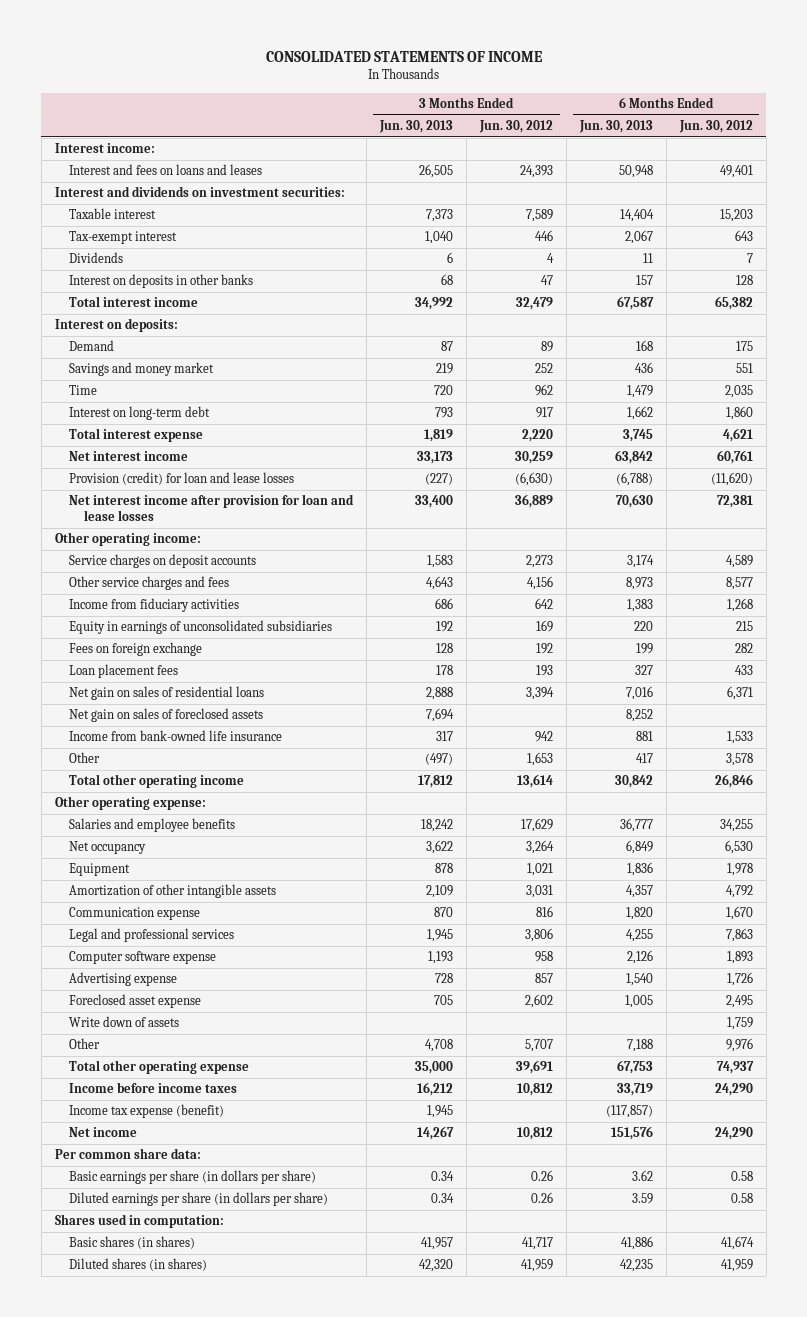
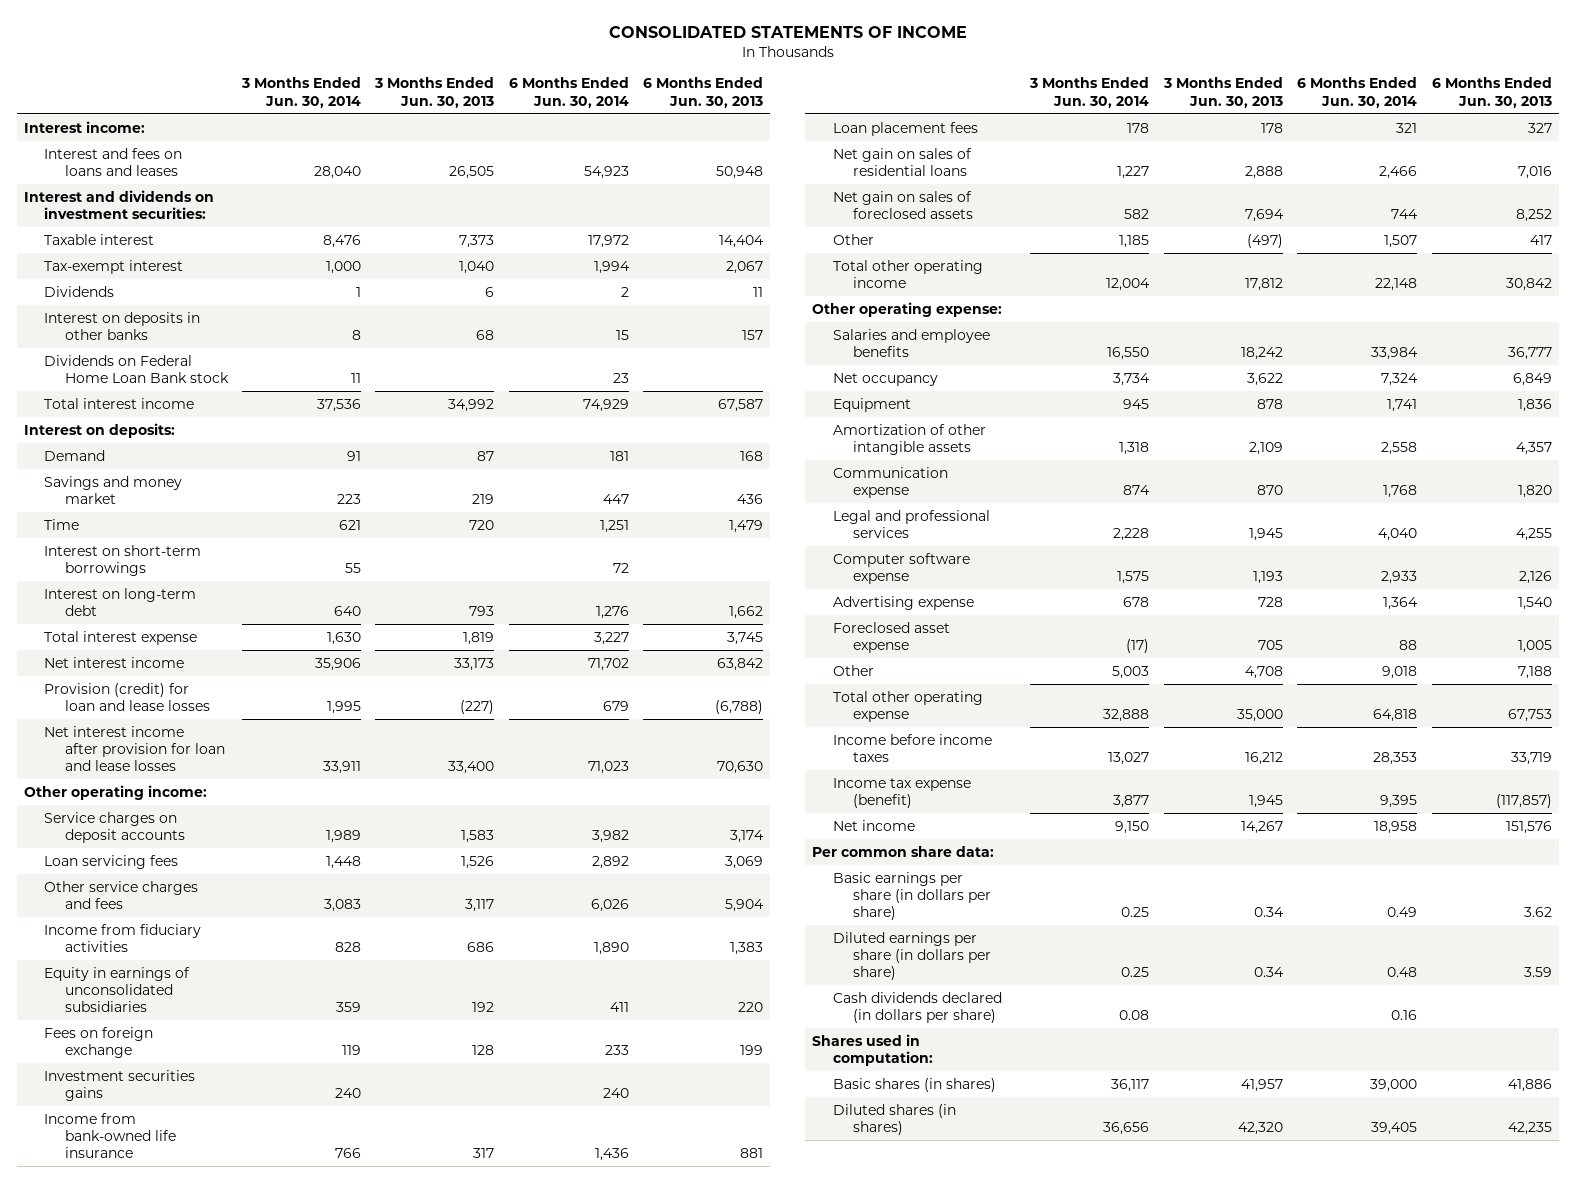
- | 3 Months Ended Jun. 30, 2013 | 3 Months Ended Jun. 30, 2012 | 6 Months Ended Jun. 30, 2013 | 6 Months Ended Jun. 30, 2012
+ | 3 Months Ended Jun. 30, 2014 | 3 Months Ended Jun. 30, 2013 | 6 Months Ended Jun. 30, 2014 | 6 Months Ended Jun. 30, 2013
+ Dividends on Federal Home Loan Bank stock | 11 | | 23 |
+ Interest on short-term borrowings | 55 | | 72 |
- Other service charges and fees | 4,643 | 4,156 | 8,973 | 8,577
+ Loan servicing fees | 1,448 | 1,526 | 2,892 | 3,069
+ Other service charges and fees | 3,083 | 3,117 | 6,026 | 5,904
+ Investment securities gains | 240 | | 240 |
moved up: Income from bank-owned life insurance | 766 | 317 | 1,436 | 881
- Write down of assets | | | | 1,759
+ Cash dividends declared (in dollars per share) | 0.08 | | 0.16 |

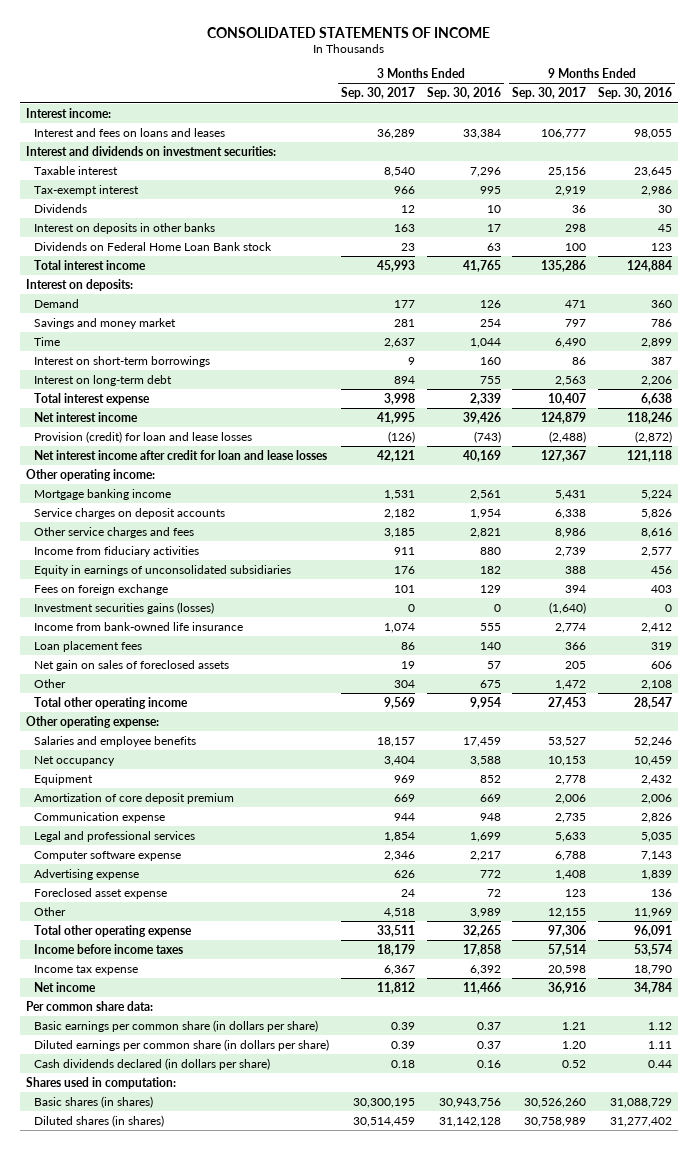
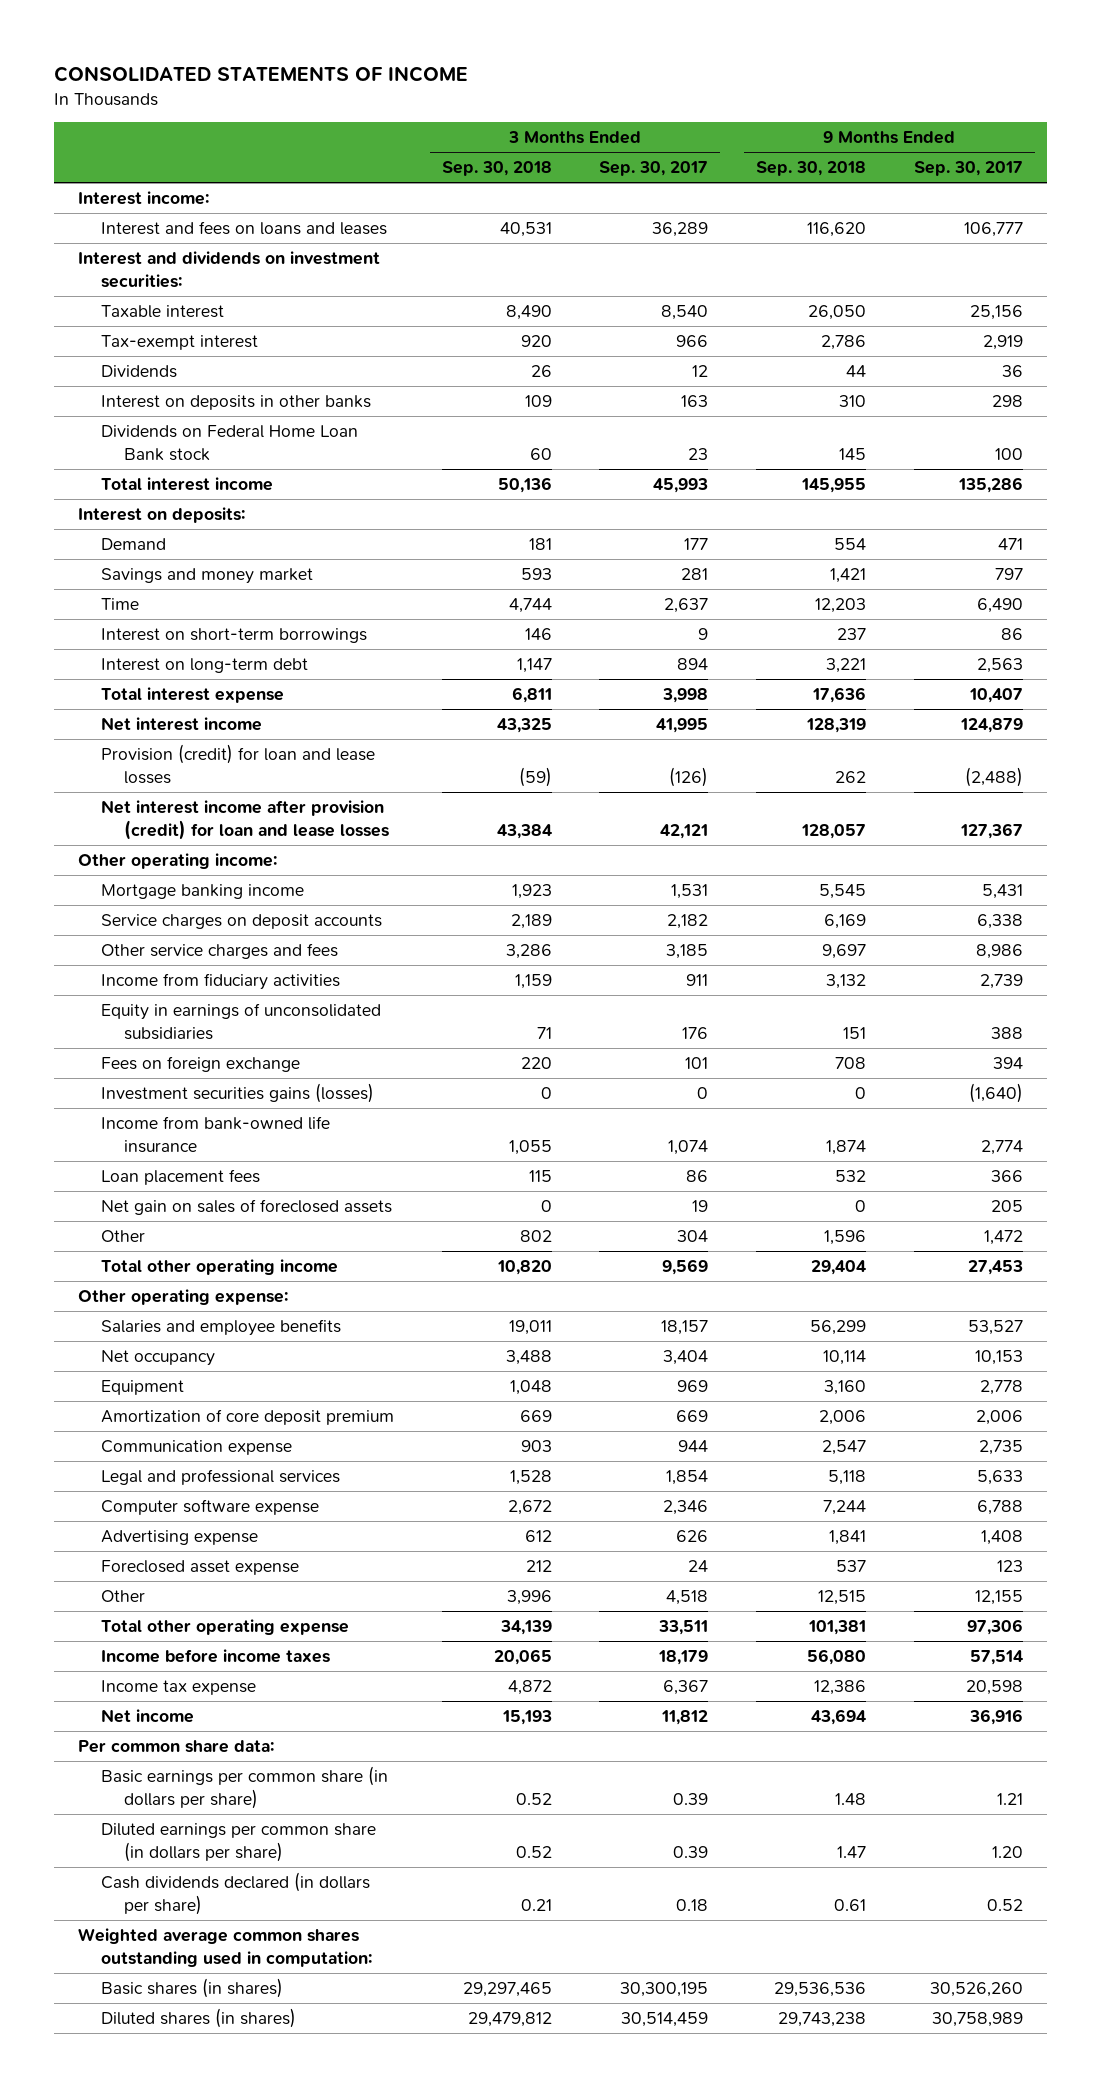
- | 3 Months Ended Sep. 30, 2017 | 3 Months Ended Sep. 30, 2016 | 9 Months Ended Sep. 30, 2017 | 9 Months Ended Sep. 30, 2016
+ | 3 Months Ended Sep. 30, 2018 | 3 Months Ended Sep. 30, 2017 | 9 Months Ended Sep. 30, 2018 | 9 Months Ended Sep. 30, 2017
- Net interest income after credit for loan and lease losses | 42,121 | 40,169 | 127,367 | 121,118
+ Net interest income after provision (credit) for loan and lease losses | 43,384 | 42,121 | 128,057 | 127,367
- Shares used in computation:
+ Weighted average common shares outstanding used in computation:

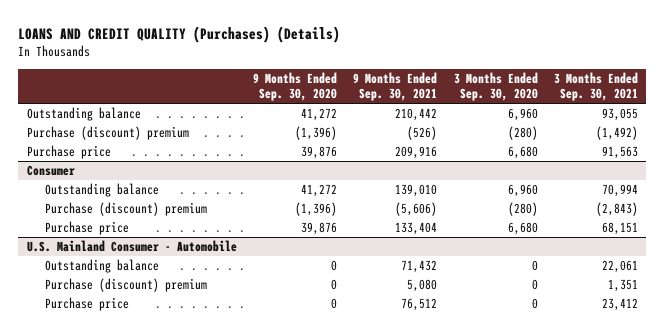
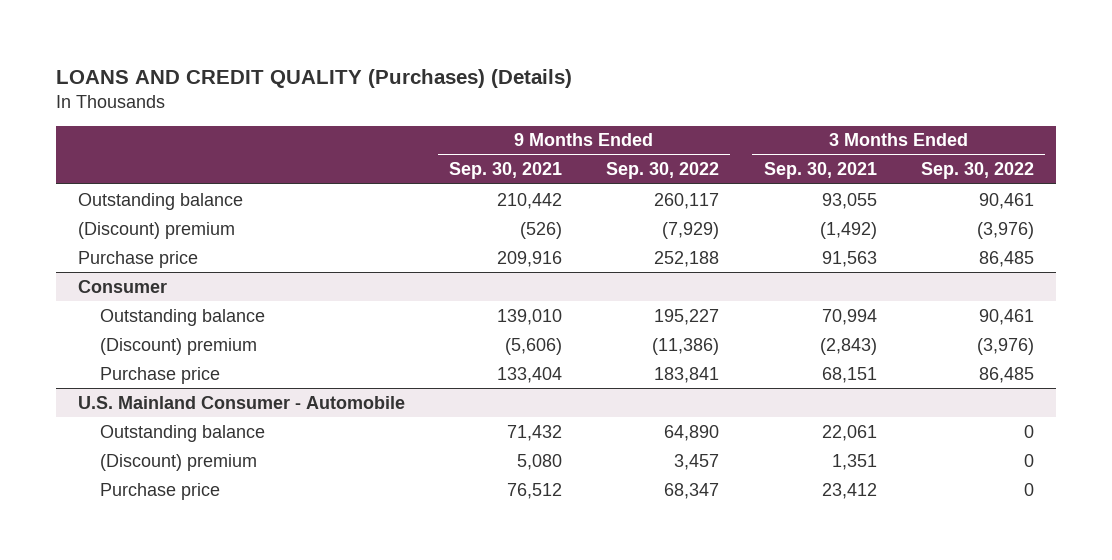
- | 9 Months Ended Sep. 30, 2020 | 9 Months Ended Sep. 30, 2021 | 3 Months Ended Sep. 30, 2020 | 3 Months Ended Sep. 30, 2021
+ | 9 Months Ended Sep. 30, 2021 | 9 Months Ended Sep. 30, 2022 | 3 Months Ended Sep. 30, 2021 | 3 Months Ended Sep. 30, 2022
- Purchase (discount) premium | (1,396) | (526) | (280) | (1,492)
+ (Discount) premium | (526) | (7,929) | (1,492) | (3,976)
@ Consumer
- Purchase (discount) premium | (1,396) | (5,606) | (280) | (2,843)
+ (Discount) premium | (5,606) | (11,386) | (2,843) | (3,976)
@ U.S. Mainland Consumer - Automobile
- Purchase (discount) premium | 0 | 5,080 | 0 | 1,351
+ (Discount) premium | 5,080 | 3,457 | 1,351 | 0

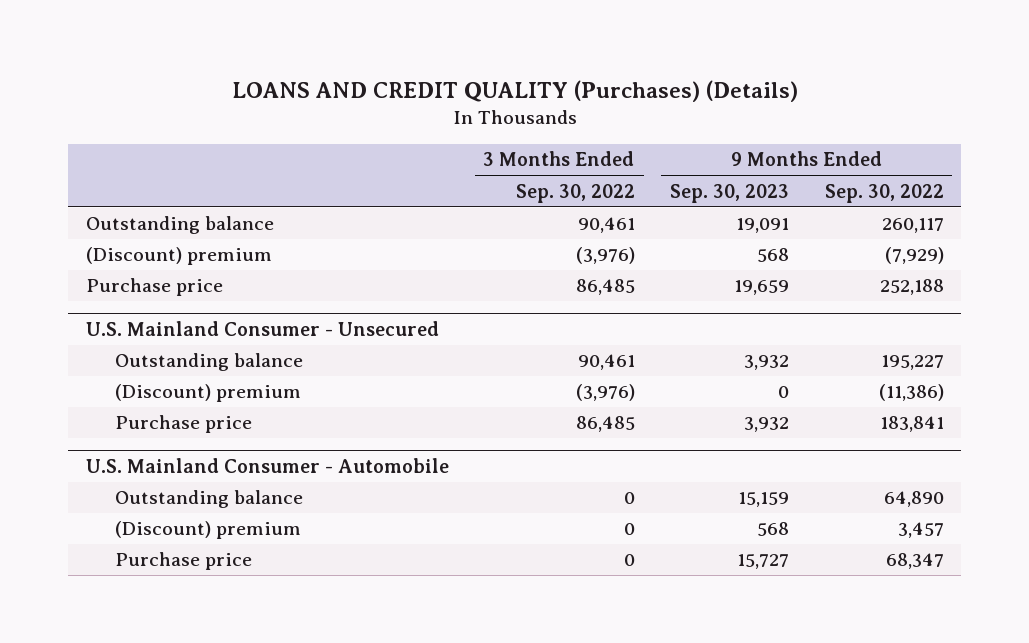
- | 9 Months Ended Sep. 30, 2021 | 9 Months Ended Sep. 30, 2022 | 3 Months Ended Sep. 30, 2021 | 3 Months Ended Sep. 30, 2022
+ | 3 Months Ended Sep. 30, 2022 | 9 Months Ended Sep. 30, 2023 | 9 Months Ended Sep. 30, 2022
- Consumer
+ U.S. Mainland Consumer - Unsecured

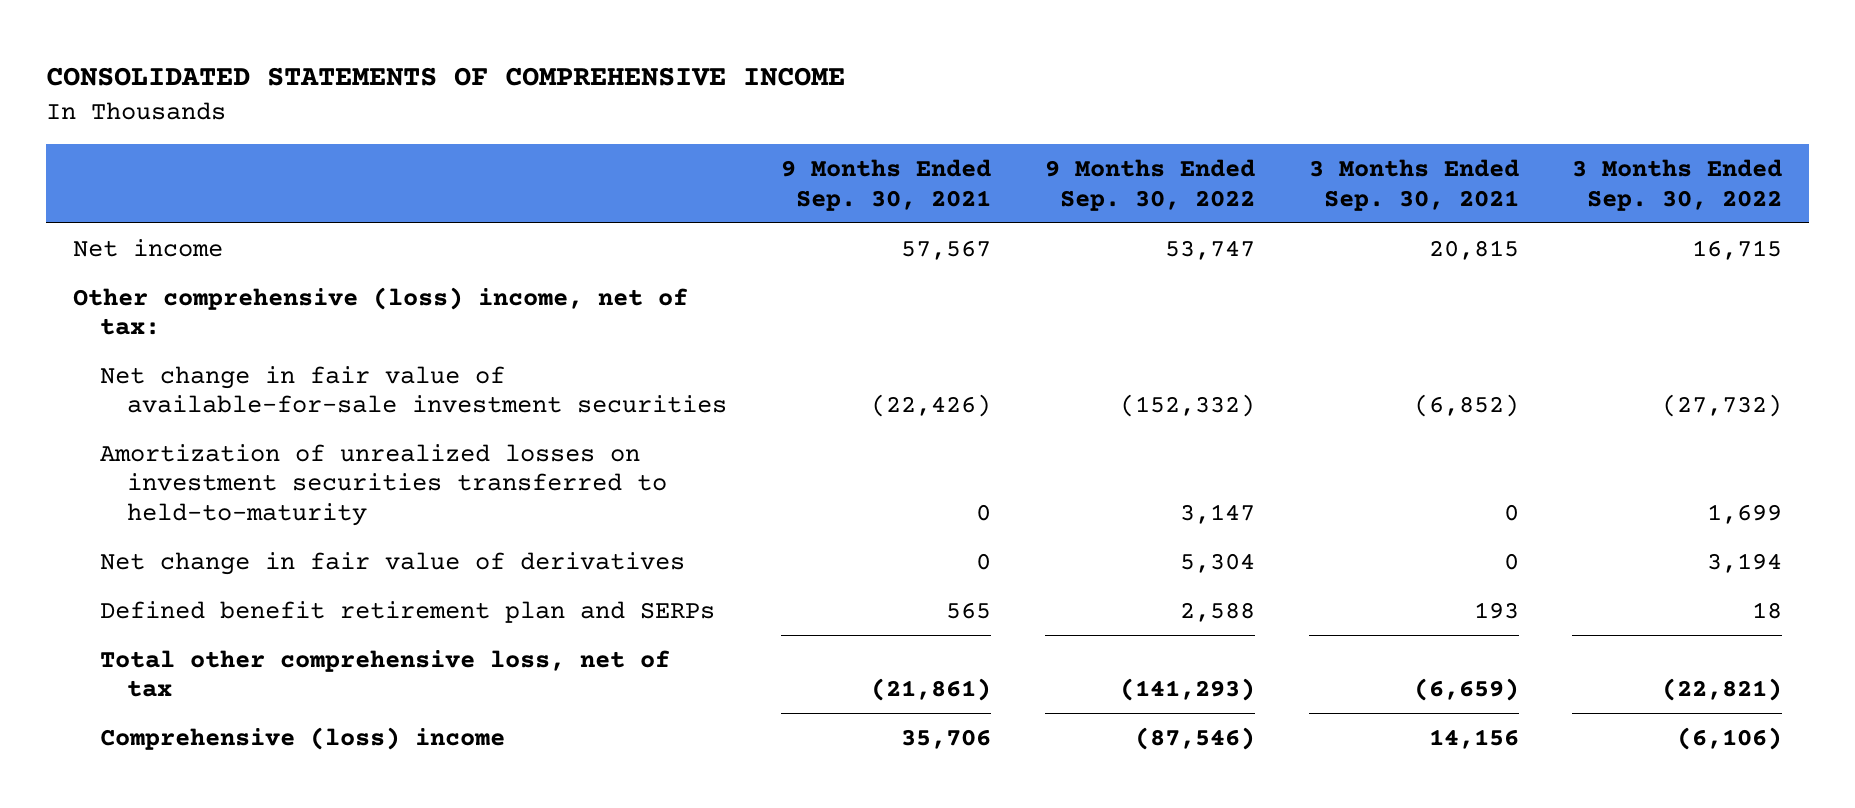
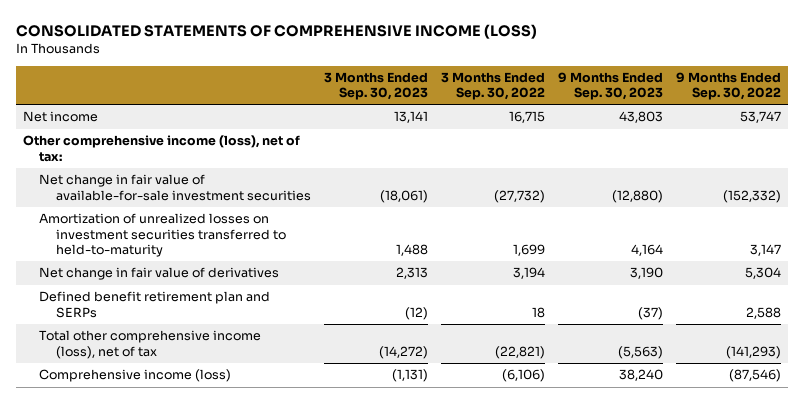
- CONSOLIDATED STATEMENTS OF COMPREHENSIVE INCOME
+ CONSOLIDATED STATEMENTS OF COMPREHENSIVE INCOME (LOSS)
- | 9 Months Ended Sep. 30, 2021 | 9 Months Ended Sep. 30, 2022 | 3 Months Ended Sep. 30, 2021 | 3 Months Ended Sep. 30, 2022
+ | 3 Months Ended Sep. 30, 2023 | 3 Months Ended Sep. 30, 2022 | 9 Months Ended Sep. 30, 2023 | 9 Months Ended Sep. 30, 2022
- Other comprehensive (loss) income, net of tax:
+ Other comprehensive income (loss), net of tax:
- Total other comprehensive loss, net of tax | (21,861) | (141,293) | (6,659) | (22,821)
- Comprehensive (loss) income | 35,706 | (87,546) | 14,156 | (6,106)
+ Total other comprehensive income (loss), net of tax | (14,272) | (22,821) | (5,563) | (141,293)
+ Comprehensive income (loss) | (1,131) | (6,106) | 38,240 | (87,546)

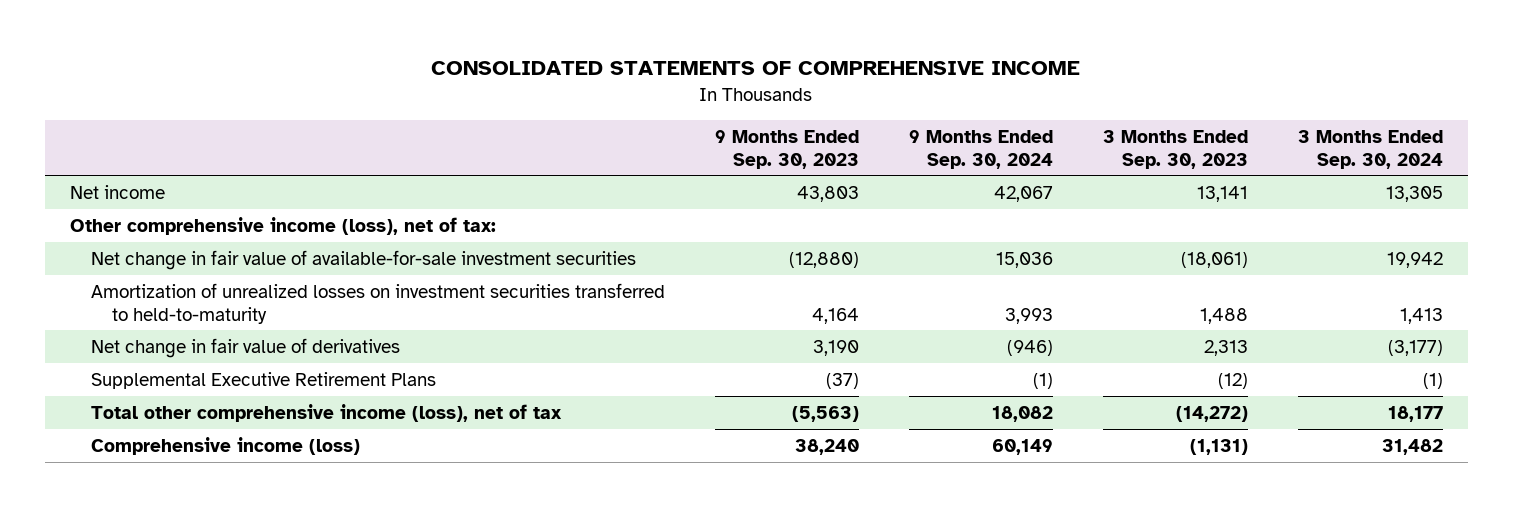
- CONSOLIDATED STATEMENTS OF COMPREHENSIVE INCOME (LOSS)
+ CONSOLIDATED STATEMENTS OF COMPREHENSIVE INCOME
- | 3 Months Ended Sep. 30, 2023 | 3 Months Ended Sep. 30, 2022 | 9 Months Ended Sep. 30, 2023 | 9 Months Ended Sep. 30, 2022
+ | 9 Months Ended Sep. 30, 2023 | 9 Months Ended Sep. 30, 2024 | 3 Months Ended Sep. 30, 2023 | 3 Months Ended Sep. 30, 2024
- Defined benefit retirement plan and SERPs | (12) | 18 | (37) | 2,588
+ Supplemental Executive Retirement Plans | (37) | (1) | (12) | (1)

